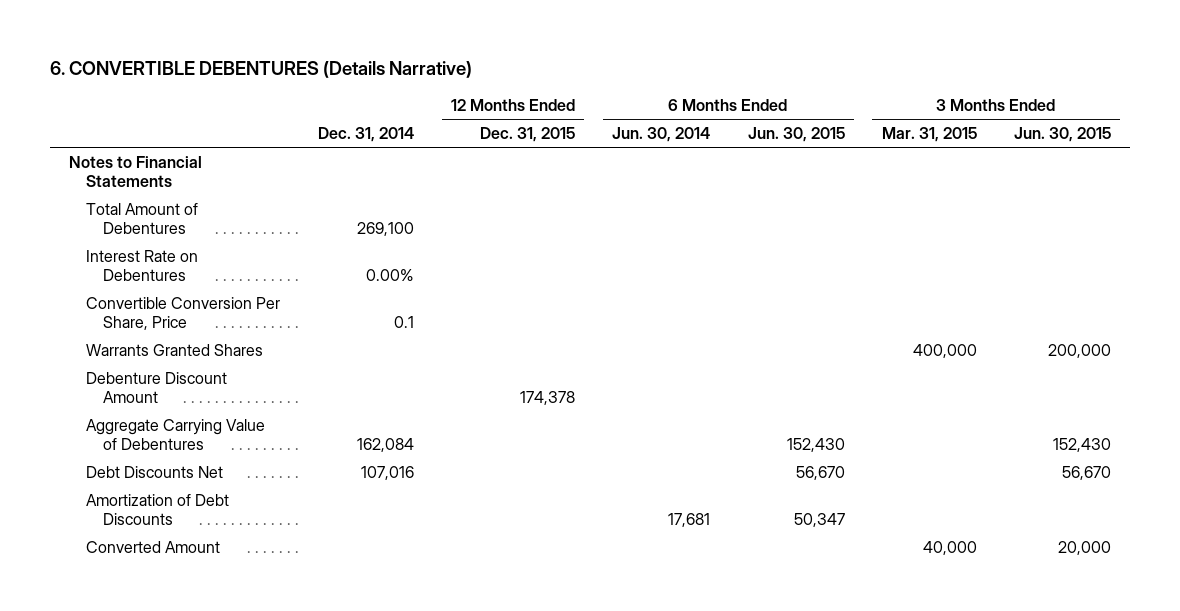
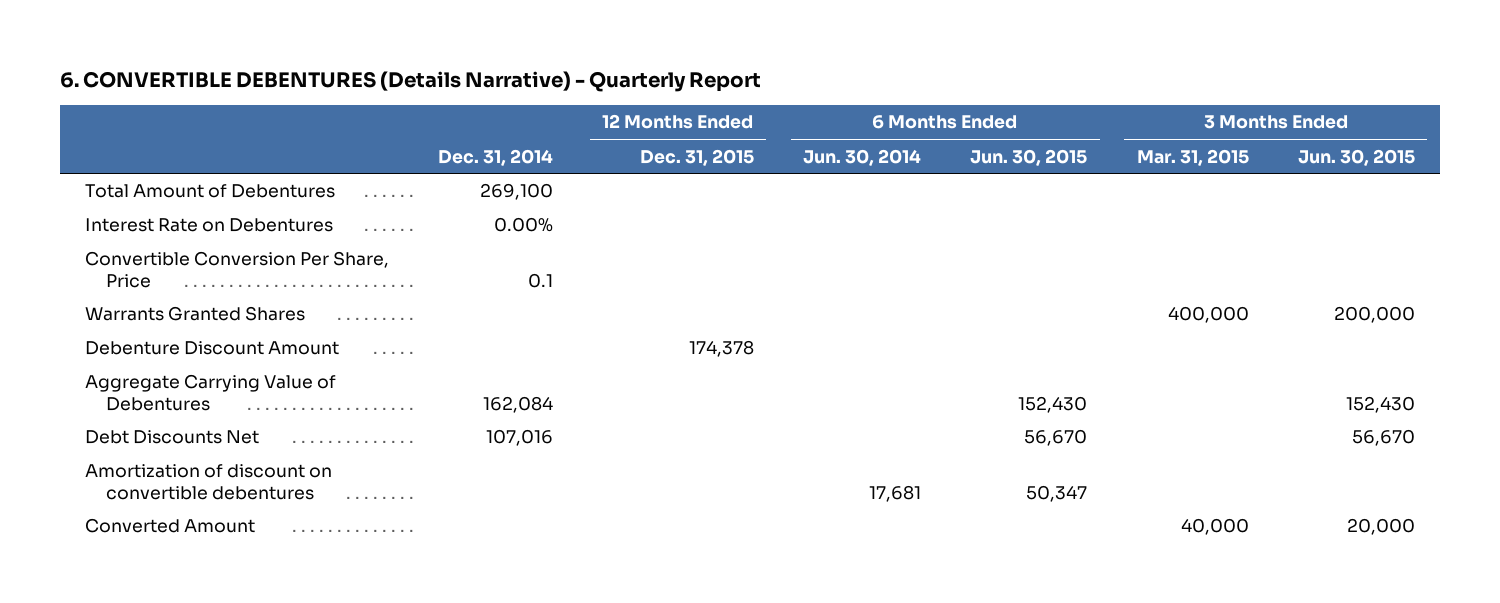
- 6. CONVERTIBLE DEBENTURES (Details Narrative)
+ 6. CONVERTIBLE DEBENTURES (Details Narrative) - Quarterly Report
- Notes to Financial Statements
- Amortization of Debt Discounts | | | 17,681 | 50,347 | |
+ Amortization of discount on convertible debentures | | | 17,681 | 50,347 | |

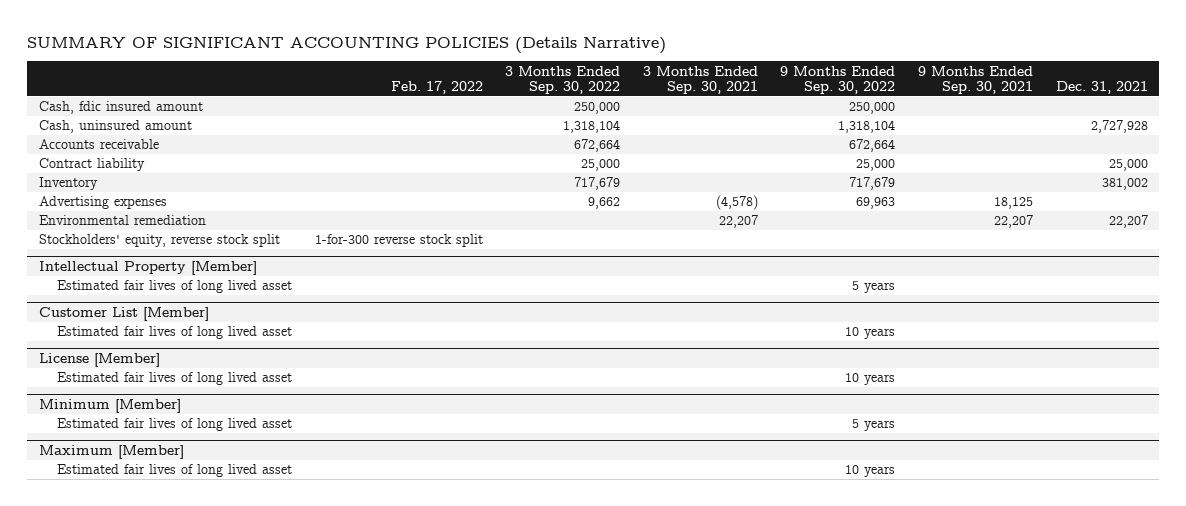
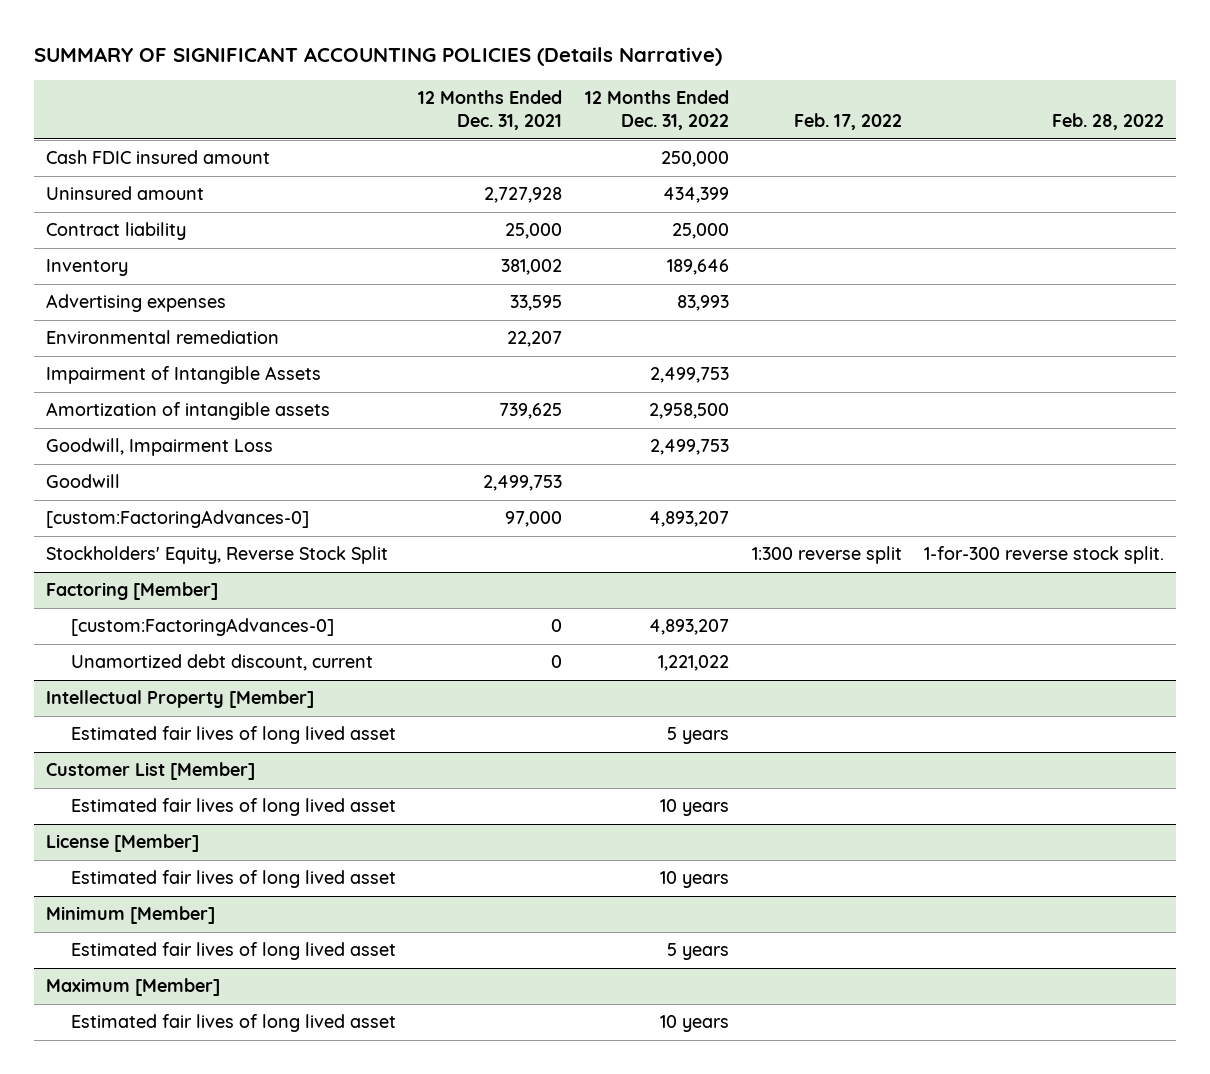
- | Feb. 17, 2022 | 3 Months Ended Sep. 30, 2022 | 3 Months Ended Sep. 30, 2021 | 9 Months Ended Sep. 30, 2022 | 9 Months Ended Sep. 30, 2021 | Dec. 31, 2021
+ | 12 Months Ended Dec. 31, 2021 | 12 Months Ended Dec. 31, 2022 | Feb. 17, 2022 | Feb. 28, 2022
- Cash, fdic insured amount | | 250,000 | | 250,000 | |
- Cash, uninsured amount | | 1,318,104 | | 1,318,104 | | 2,727,928
- Accounts receivable | | 672,664 | | 672,664 | |
+ Cash FDIC insured amount | | 250,000 | |
+ Uninsured amount | 2,727,928 | 434,399 | |
- Stockholders' equity, reverse stock split | 1-for-300 reverse stock split | | | | |
+ Impairment of Intangible Assets | | 2,499,753 | |
+ Amortization of intangible assets | 739,625 | 2,958,500 | |
+ Goodwill, Impairment Loss | | 2,499,753 | |
+ Goodwill | 2,499,753 | | |
+ [custom:FactoringAdvances-0] | 97,000 | 4,893,207 | |
+ Stockholders' Equity, Reverse Stock Split | | | 1:300 reverse split | 1-for-300 reverse stock split.
+ Factoring [Member]
+ [custom:FactoringAdvances-0] | 0 | 4,893,207 | |
+ Unamortized debt discount, current | 0 | 1,221,022 | |

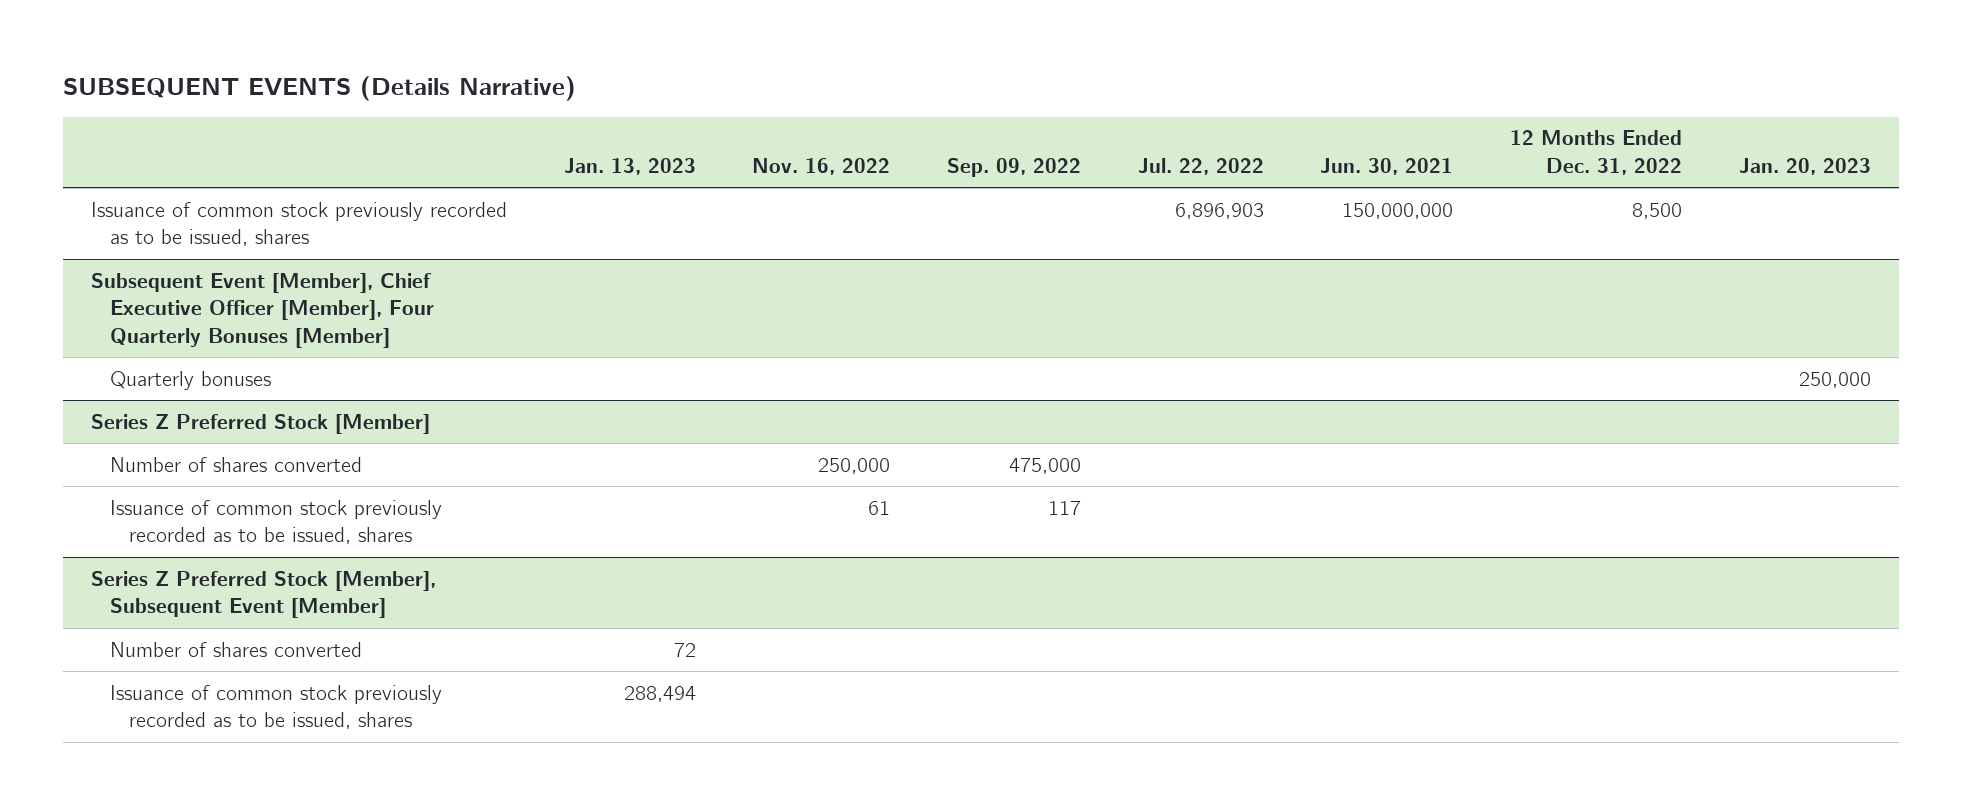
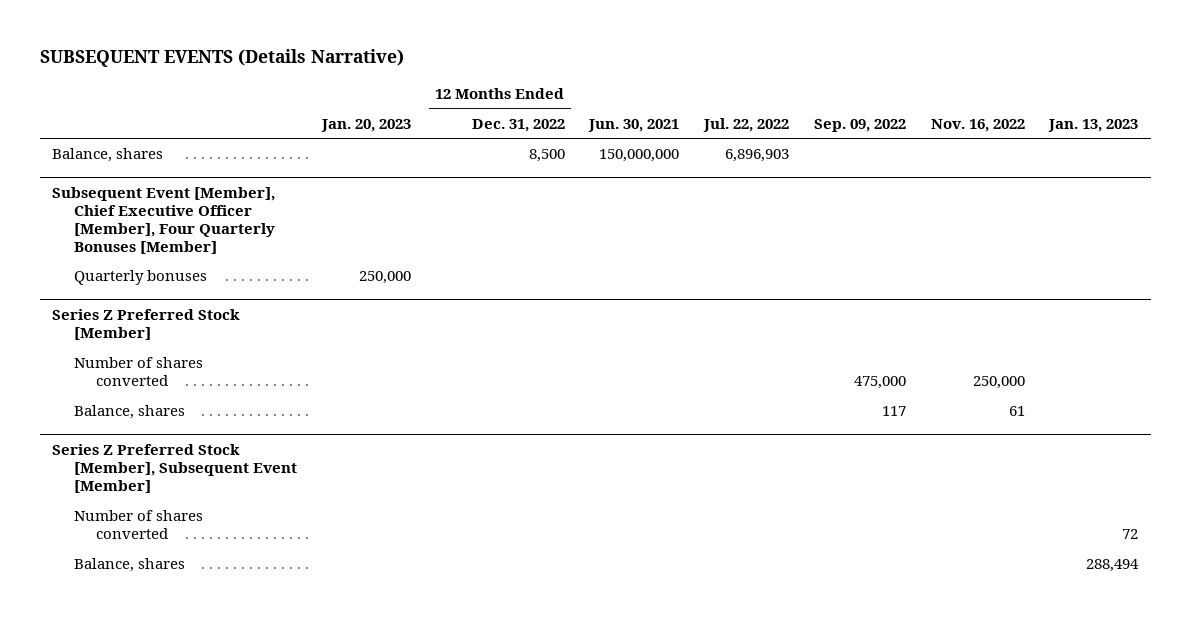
- | Jan. 13, 2023 | Nov. 16, 2022 | Sep. 09, 2022 | Jul. 22, 2022 | Jun. 30, 2021 | 12 Months Ended Dec. 31, 2022 | Jan. 20, 2023
+ | Jan. 20, 2023 | 12 Months Ended Dec. 31, 2022 | Jun. 30, 2021 | Jul. 22, 2022 | Sep. 09, 2022 | Nov. 16, 2022 | Jan. 13, 2023
- Issuance of common stock previously recorded as to be issued, shares | | | | 6,896,903 | 150,000,000 | 8,500 |
+ Balance, shares | | 8,500 | 150,000,000 | 6,896,903 | | |
@ Series Z Preferred Stock [Member]
- Issuance of common stock previously recorded as to be issued, shares | | 61 | 117 | | | |
+ Balance, shares | | | | | 117 | 61 |
@ Series Z Preferred Stock [Member], Subsequent Event [Member]
- Issuance of common stock previously recorded as to be issued, shares | 288,494 | | | | | |
+ Balance, shares | | | | | | | 288,494

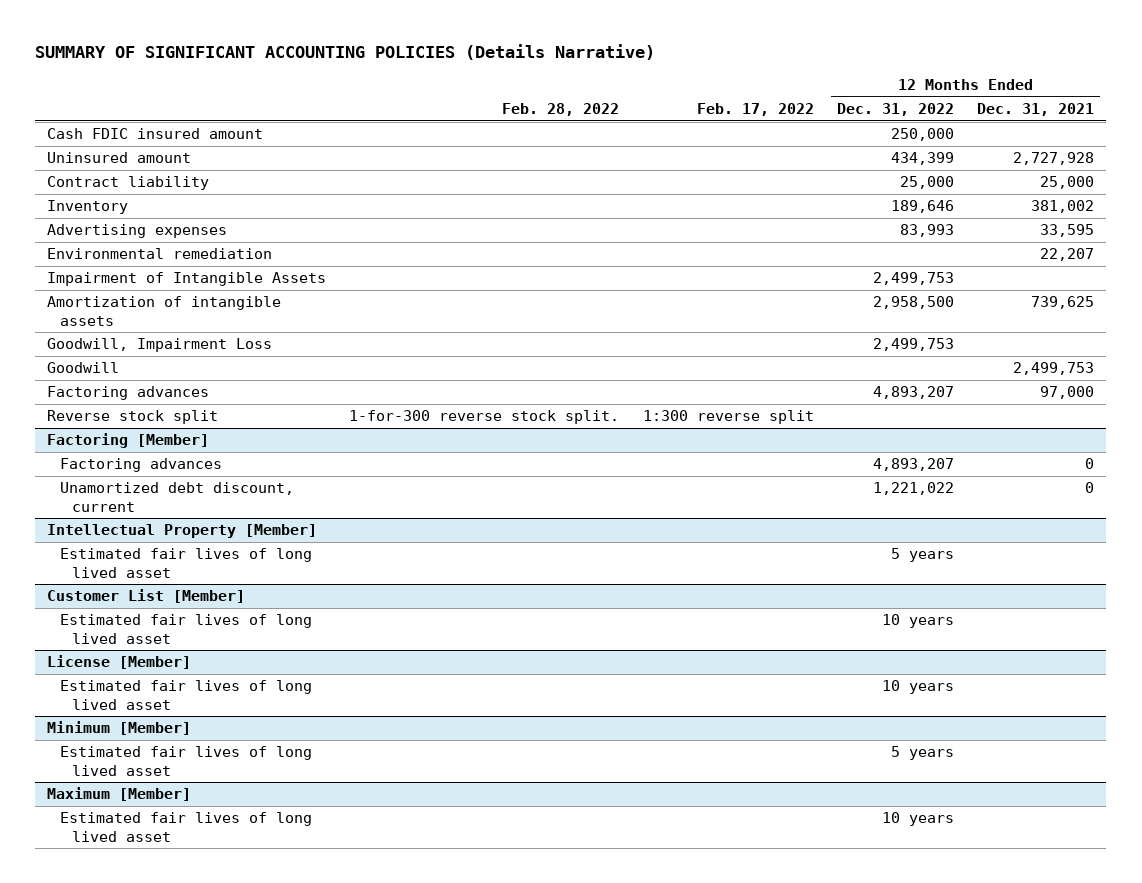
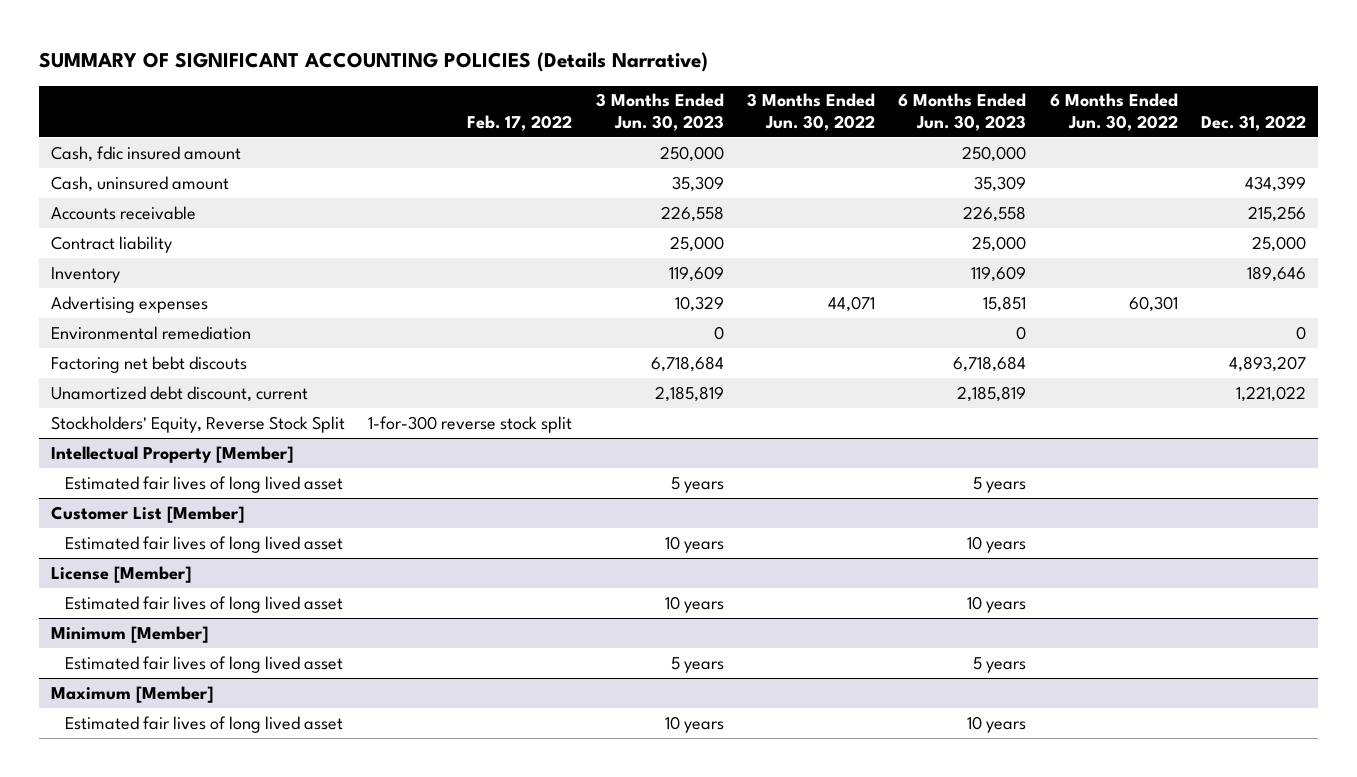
- | Feb. 28, 2022 | Feb. 17, 2022 | 12 Months Ended Dec. 31, 2022 | 12 Months Ended Dec. 31, 2021
+ | Feb. 17, 2022 | 3 Months Ended Jun. 30, 2023 | 3 Months Ended Jun. 30, 2022 | 6 Months Ended Jun. 30, 2023 | 6 Months Ended Jun. 30, 2022 | Dec. 31, 2022
- Cash FDIC insured amount | | | 250,000 |
- Uninsured amount | | | 434,399 | 2,727,928
+ Cash, fdic insured amount | | 250,000 | | 250,000 | |
+ Cash, uninsured amount | | 35,309 | | 35,309 | | 434,399
+ Accounts receivable | | 226,558 | | 226,558 | | 215,256
- Impairment of Intangible Assets | | | 2,499,753 |
- Amortization of intangible assets | | | 2,958,500 | 739,625
- Goodwill, Impairment Loss | | | 2,499,753 |
- Goodwill | | | | 2,499,753
- Factoring advances | | | 4,893,207 | 97,000
- Reverse stock split | 1-for-300 reverse stock split. | 1:300 reverse split | |
- Factoring [Member]
- Factoring advances | | | 4,893,207 | 0
- Unamortized debt discount, current | | | 1,221,022 | 0
+ Factoring net bebt discouts | | 6,718,684 | | 6,718,684 | | 4,893,207
+ Unamortized debt discount, current | | 2,185,819 | | 2,185,819 | | 1,221,022
+ Stockholders' Equity, Reverse Stock Split | 1-for-300 reverse stock split | | | | |

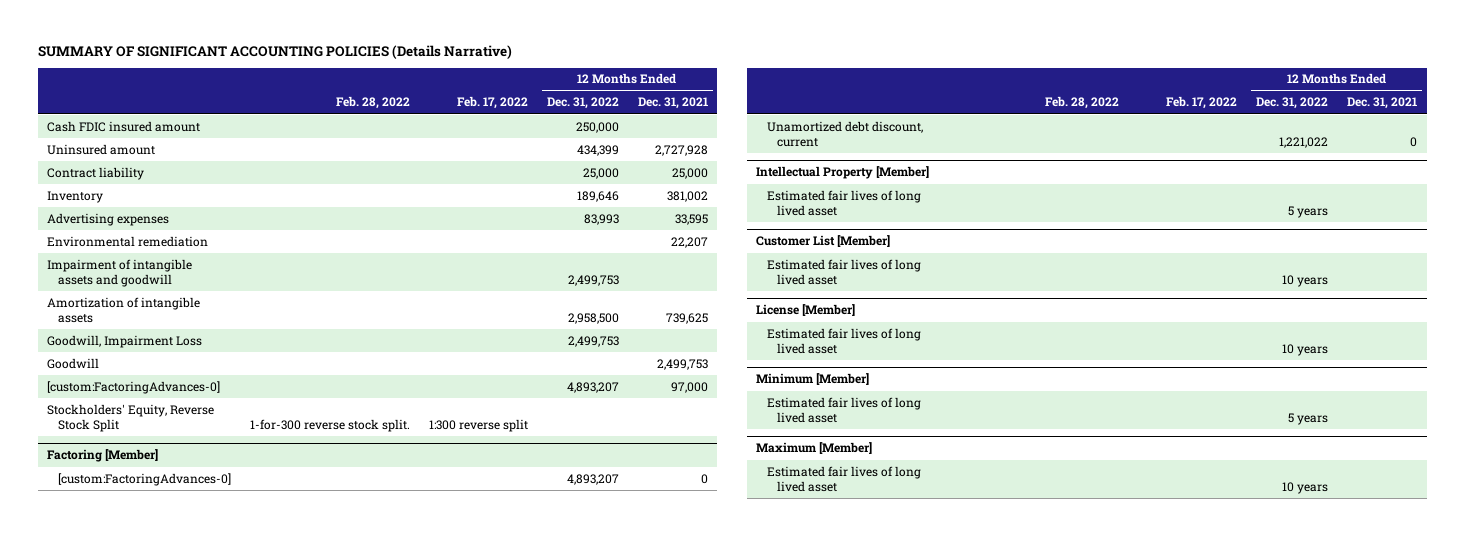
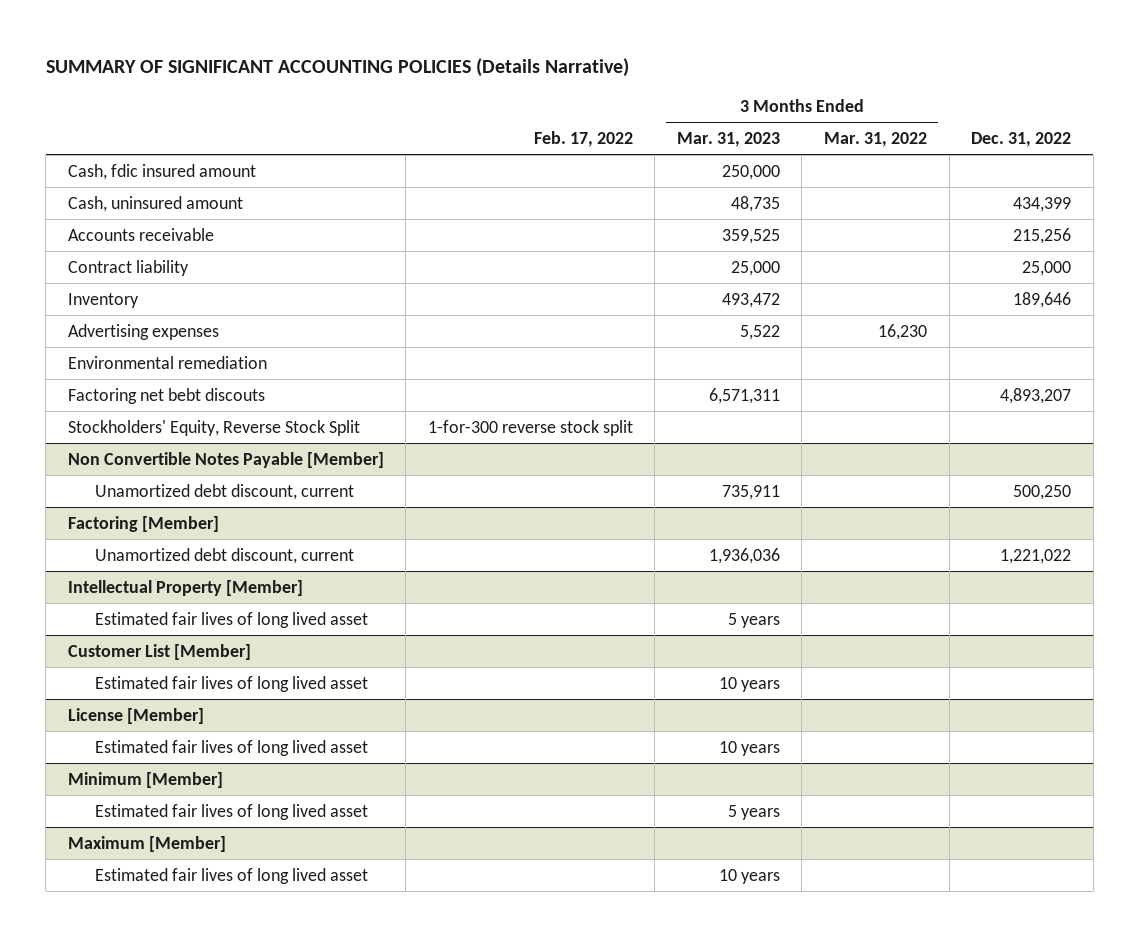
- | Feb. 28, 2022 | Feb. 17, 2022 | 12 Months Ended Dec. 31, 2022 | 12 Months Ended Dec. 31, 2021
+ | Feb. 17, 2022 | 3 Months Ended Mar. 31, 2023 | 3 Months Ended Mar. 31, 2022 | Dec. 31, 2022
- Cash FDIC insured amount | | | 250,000 |
- Uninsured amount | | | 434,399 | 2,727,928
+ Cash, fdic insured amount | | 250,000 | |
+ Cash, uninsured amount | | 48,735 | | 434,399
+ Accounts receivable | | 359,525 | | 215,256
- Impairment of intangible assets and goodwill | | | 2,499,753 |
- Amortization of intangible assets | | | 2,958,500 | 739,625
- Goodwill, Impairment Loss | | | 2,499,753 |
- Goodwill | | | | 2,499,753
- [custom:FactoringAdvances-0] | | | 4,893,207 | 97,000
- Stockholders' Equity, Reverse Stock Split | 1-for-300 reverse stock split. | 1:300 reverse split | |
+ Factoring net bebt discouts | | 6,571,311 | | 4,893,207
+ Stockholders' Equity, Reverse Stock Split | 1-for-300 reverse stock split | | |
+ Non Convertible Notes Payable [Member]
+ Unamortized debt discount, current | | 735,911 | | 500,250
@ Factoring [Member]
- [custom:FactoringAdvances-0] | | | 4,893,207 | 0

